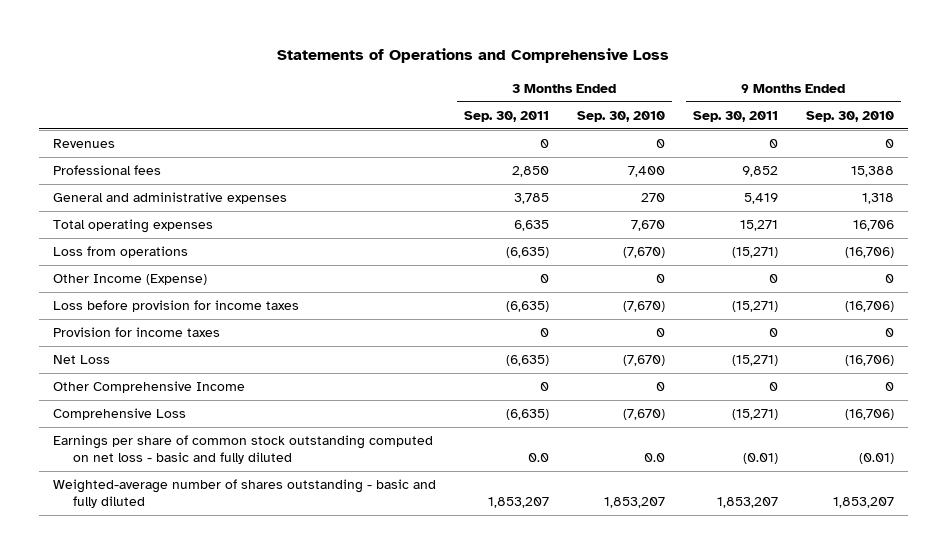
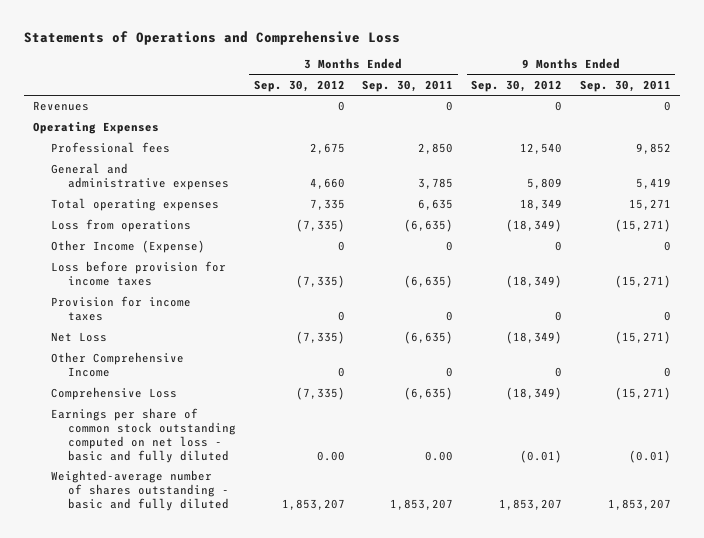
- | 3 Months Ended Sep. 30, 2011 | 3 Months Ended Sep. 30, 2010 | 9 Months Ended Sep. 30, 2011 | 9 Months Ended Sep. 30, 2010
+ | 3 Months Ended Sep. 30, 2012 | 3 Months Ended Sep. 30, 2011 | 9 Months Ended Sep. 30, 2012 | 9 Months Ended Sep. 30, 2011
+ Operating Expenses
- Earnings per share of common stock outstanding computed on net loss - basic and fully diluted | 0.0 | 0.0 | (0.01) | (0.01)
+ Earnings per share of common stock outstanding computed on net loss - basic and fully diluted | 0.00 | 0.00 | (0.01) | (0.01)

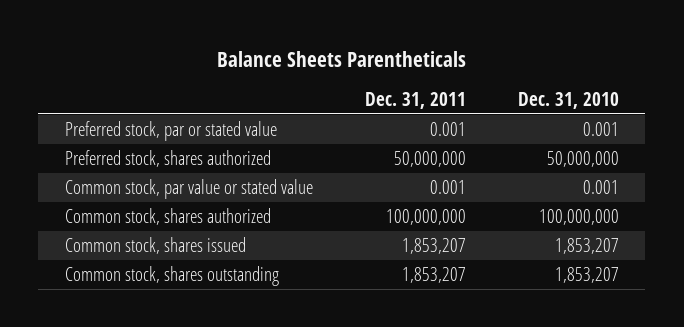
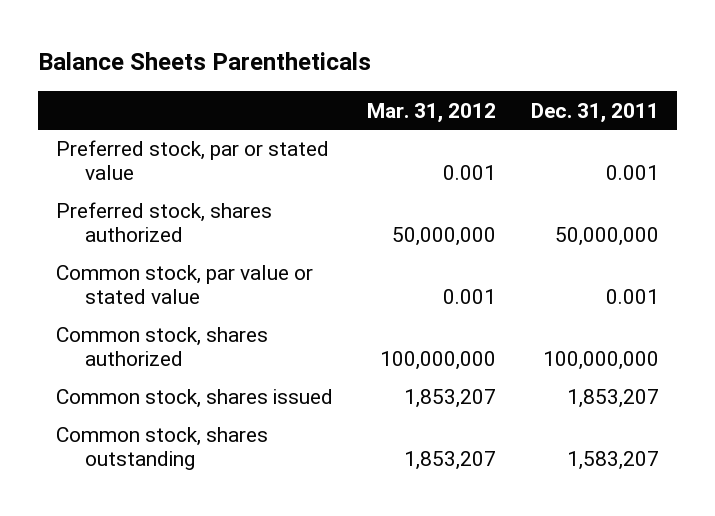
- | Dec. 31, 2011 | Dec. 31, 2010
+ | Mar. 31, 2012 | Dec. 31, 2011
- Common stock, shares outstanding | 1,853,207 | 1,853,207
+ Common stock, shares outstanding | 1,853,207 | 1,583,207

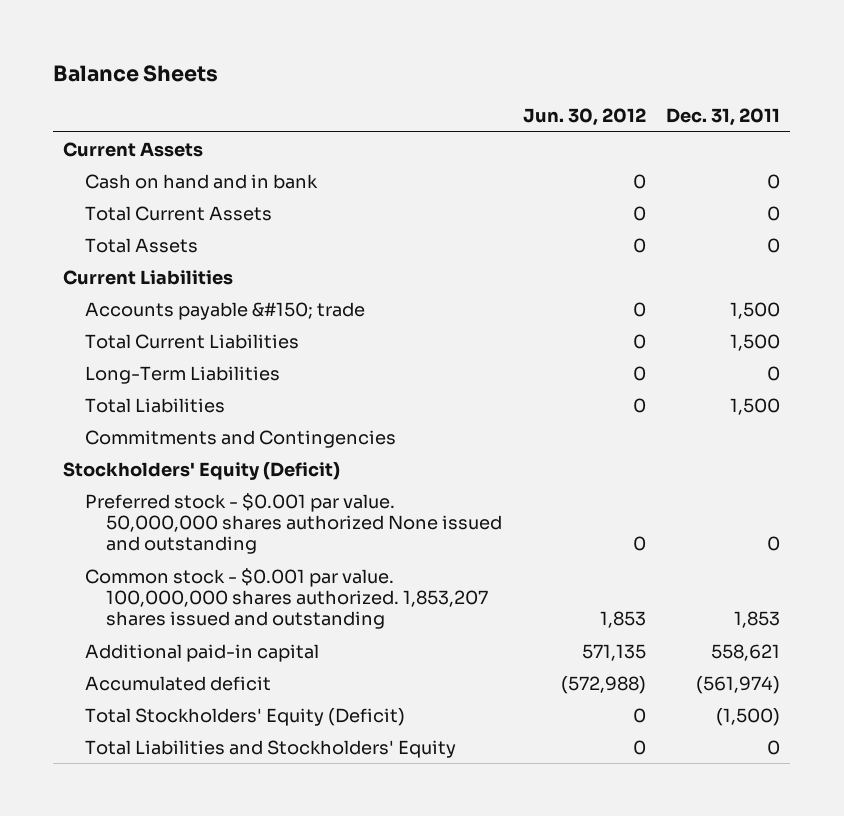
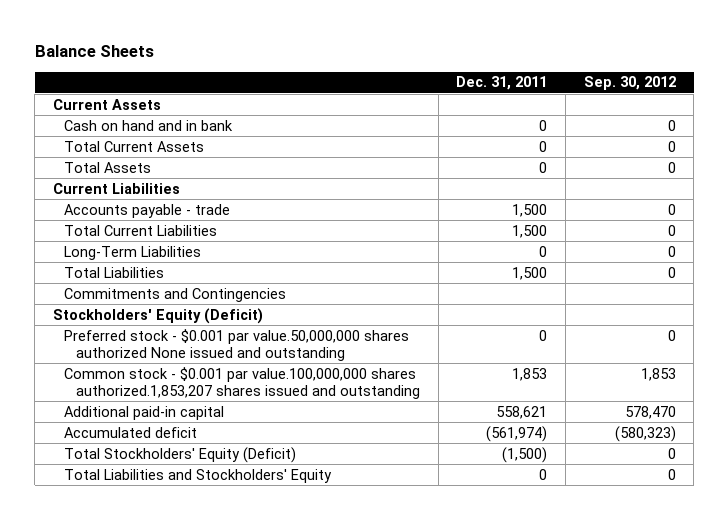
- | Jun. 30, 2012 | Dec. 31, 2011
+ | Dec. 31, 2011 | Sep. 30, 2012
- Accounts payable &#150; trade | 0 | 1,500
+ Accounts payable - trade | 1,500 | 0
- Preferred stock - $0.001 par value. 50,000,000 shares authorized None issued and outstanding | 0 | 0
- Common stock - $0.001 par value. 100,000,000 shares authorized. 1,853,207 shares issued and outstanding | 1,853 | 1,853
+ Preferred stock - $0.001 par value.50,000,000 shares authorized None issued and outstanding | 0 | 0
+ Common stock - $0.001 par value.100,000,000 shares authorized.1,853,207 shares issued and outstanding | 1,853 | 1,853

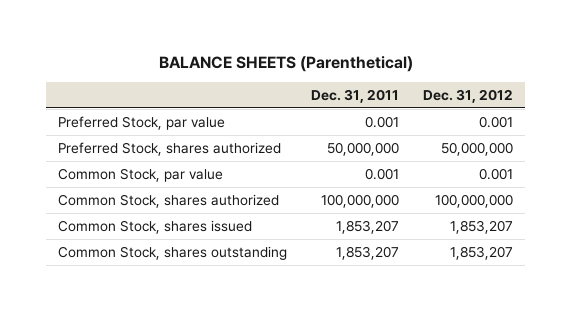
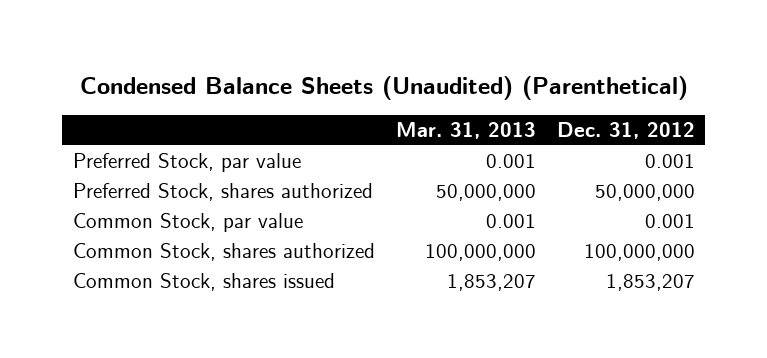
- BALANCE SHEETS (Parenthetical)
+ Condensed Balance Sheets (Unaudited) (Parenthetical)
- | Dec. 31, 2011 | Dec. 31, 2012
+ | Mar. 31, 2013 | Dec. 31, 2012
- Common Stock, shares outstanding | 1,853,207 | 1,853,207

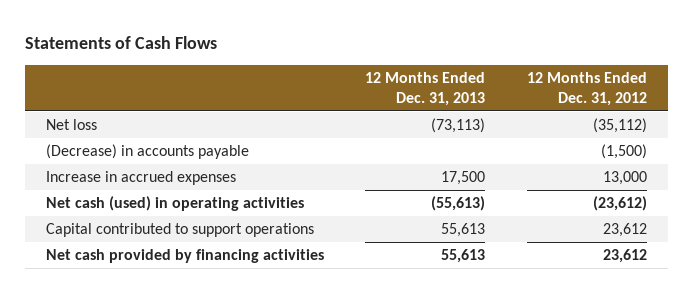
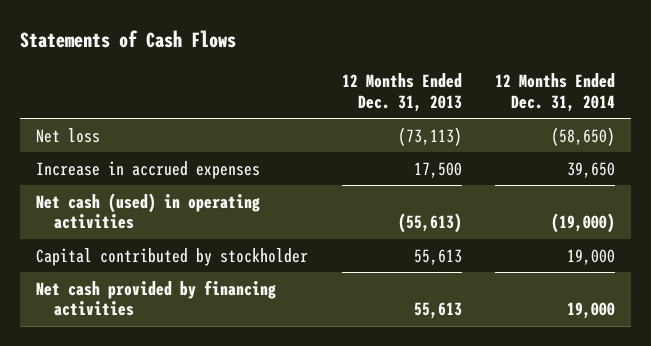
- | 12 Months Ended Dec. 31, 2013 | 12 Months Ended Dec. 31, 2012
+ | 12 Months Ended Dec. 31, 2013 | 12 Months Ended Dec. 31, 2014
- (Decrease) in accounts payable | | (1,500)
- Capital contributed to support operations | 55,613 | 23,612
+ Capital contributed by stockholder | 55,613 | 19,000

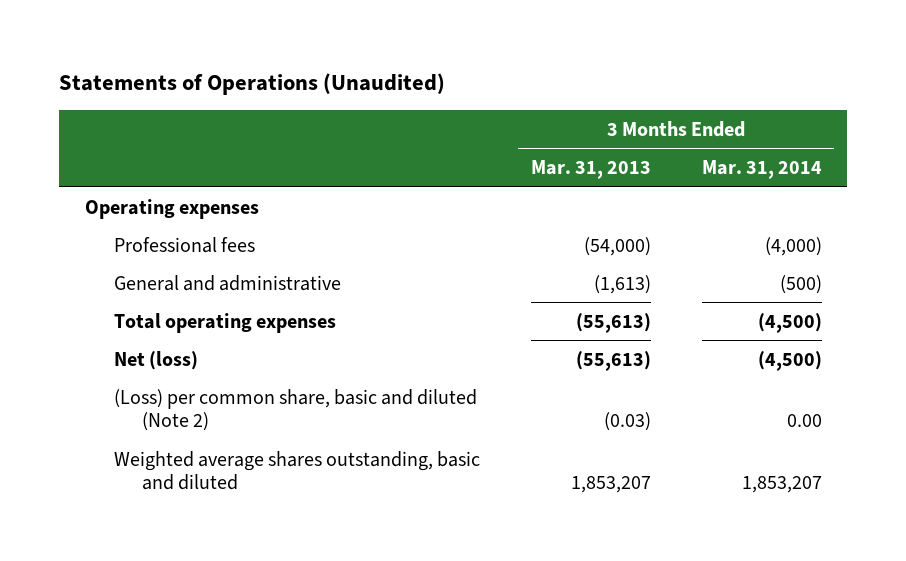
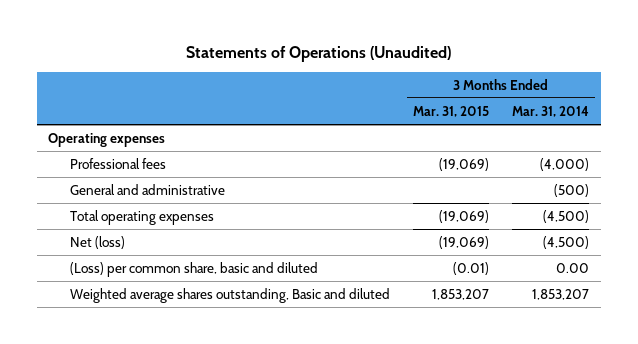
- | 3 Months Ended Mar. 31, 2013 | 3 Months Ended Mar. 31, 2014
+ | 3 Months Ended Mar. 31, 2015 | 3 Months Ended Mar. 31, 2014
- (Loss) per common share, basic and diluted (Note 2) | (0.03) | 0.00
- Weighted average shares outstanding, basic and diluted | 1,853,207 | 1,853,207
+ (Loss) per common share, basic and diluted | (0.01) | 0.00
+ Weighted average shares outstanding, Basic and diluted | 1,853,207 | 1,853,207

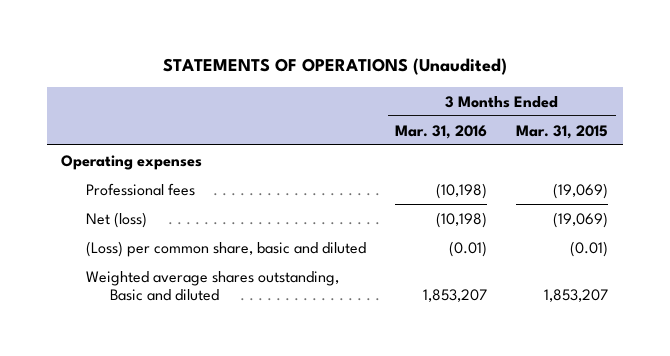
- Statements of Operations (Unaudited)
+ STATEMENTS OF OPERATIONS (Unaudited)
- | 3 Months Ended Mar. 31, 2015 | 3 Months Ended Mar. 31, 2014
+ | 3 Months Ended Mar. 31, 2016 | 3 Months Ended Mar. 31, 2015
- General and administrative | | (500)
- Total operating expenses | (19,069) | (4,500)

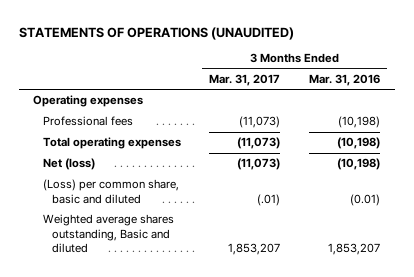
- STATEMENTS OF OPERATIONS (Unaudited)
+ STATEMENTS OF OPERATIONS (UNAUDITED)
- | 3 Months Ended Mar. 31, 2016 | 3 Months Ended Mar. 31, 2015
+ | 3 Months Ended Mar. 31, 2017 | 3 Months Ended Mar. 31, 2016
+ Total operating expenses | (11,073) | (10,198)

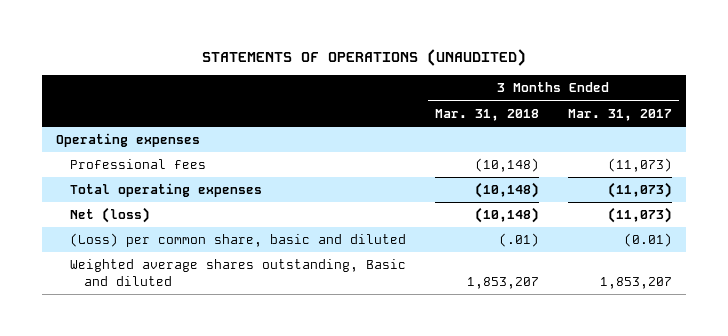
- | 3 Months Ended Mar. 31, 2017 | 3 Months Ended Mar. 31, 2016
+ | 3 Months Ended Mar. 31, 2018 | 3 Months Ended Mar. 31, 2017
- (Loss) per common share, basic and diluted | (.01) | (0.01)
+ (Loss) per common share, basic and diluted | (.01) | (0.01)

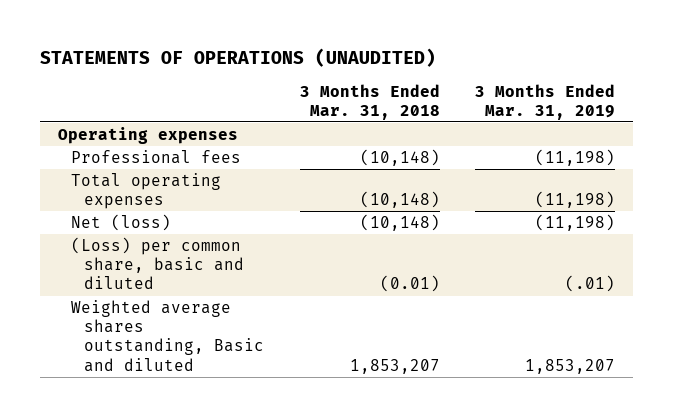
- | 3 Months Ended Mar. 31, 2018 | 3 Months Ended Mar. 31, 2017
+ | 3 Months Ended Mar. 31, 2018 | 3 Months Ended Mar. 31, 2019
- (Loss) per common share, basic and diluted | (.01) | (0.01)
+ (Loss) per common share, basic and diluted | (0.01) | (.01)

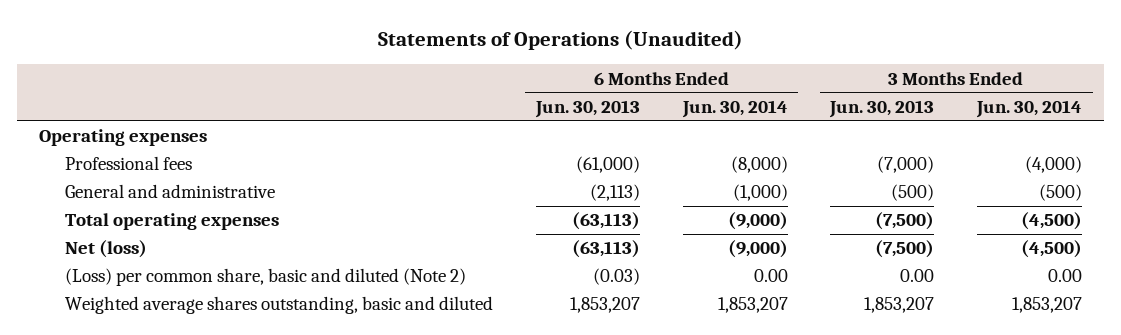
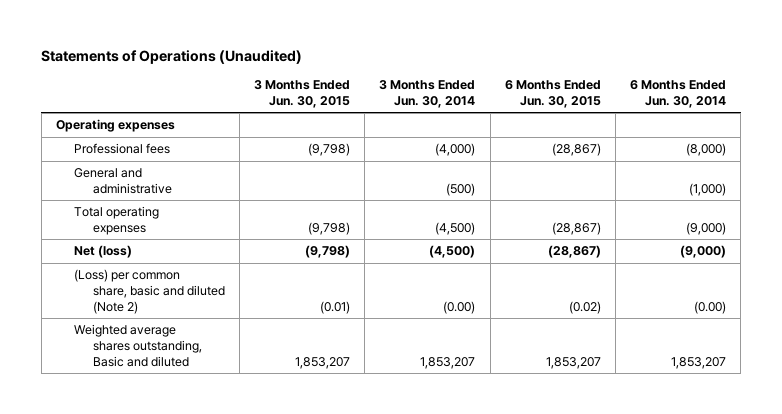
- | 6 Months Ended Jun. 30, 2013 | 6 Months Ended Jun. 30, 2014 | 3 Months Ended Jun. 30, 2013 | 3 Months Ended Jun. 30, 2014
+ | 3 Months Ended Jun. 30, 2015 | 3 Months Ended Jun. 30, 2014 | 6 Months Ended Jun. 30, 2015 | 6 Months Ended Jun. 30, 2014
- (Loss) per common share, basic and diluted (Note 2) | (0.03) | 0.00 | 0.00 | 0.00
- Weighted average shares outstanding, basic and diluted | 1,853,207 | 1,853,207 | 1,853,207 | 1,853,207
+ (Loss) per common share, basic and diluted (Note 2) | (0.01) | (0.00) | (0.02) | (0.00)
+ Weighted average shares outstanding, Basic and diluted | 1,853,207 | 1,853,207 | 1,853,207 | 1,853,207

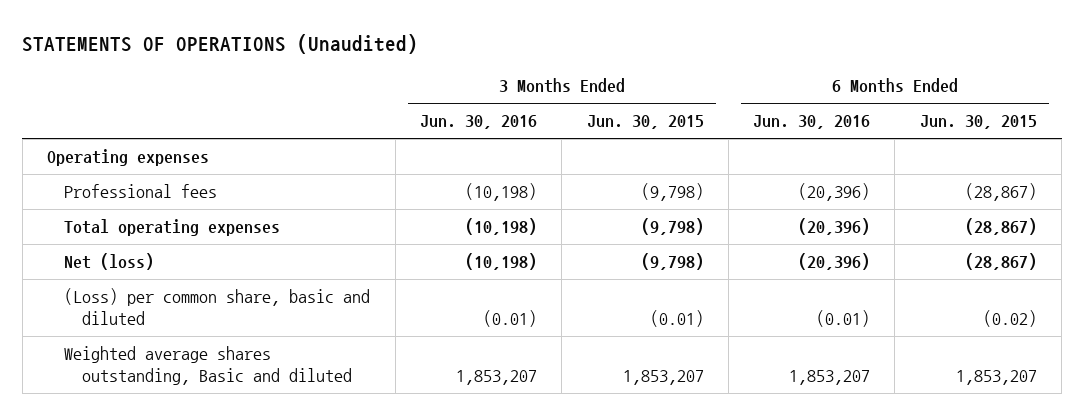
- Statements of Operations (Unaudited)
+ STATEMENTS OF OPERATIONS (Unaudited)
- | 3 Months Ended Jun. 30, 2015 | 3 Months Ended Jun. 30, 2014 | 6 Months Ended Jun. 30, 2015 | 6 Months Ended Jun. 30, 2014
+ | 3 Months Ended Jun. 30, 2016 | 3 Months Ended Jun. 30, 2015 | 6 Months Ended Jun. 30, 2016 | 6 Months Ended Jun. 30, 2015
- General and administrative | | (500) | | (1,000)
- (Loss) per common share, basic and diluted (Note 2) | (0.01) | (0.00) | (0.02) | (0.00)
+ (Loss) per common share, basic and diluted | (0.01) | (0.01) | (0.01) | (0.02)

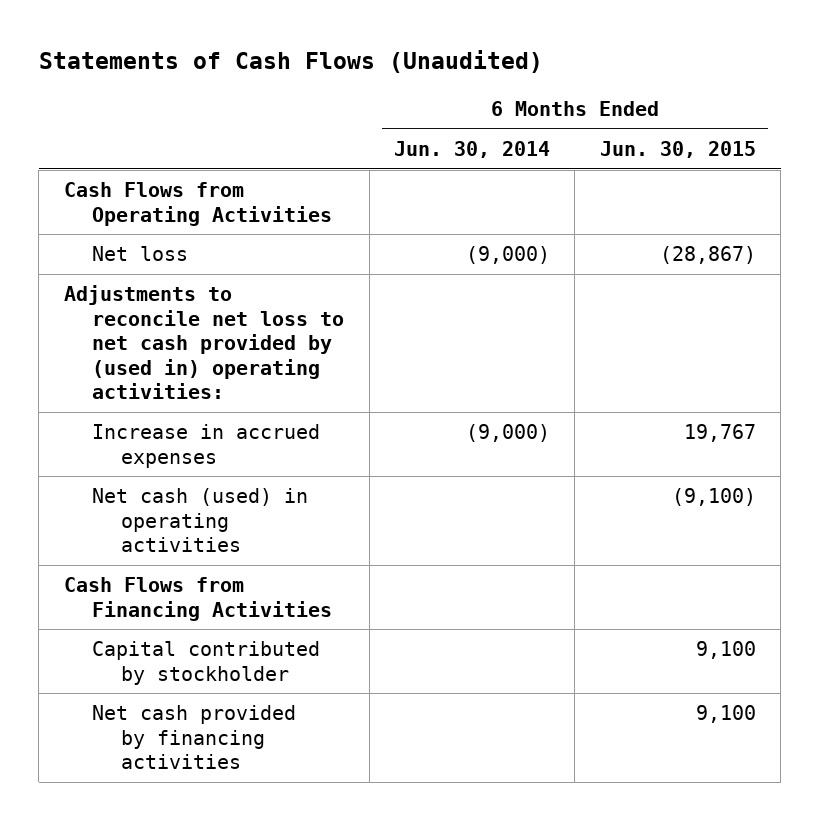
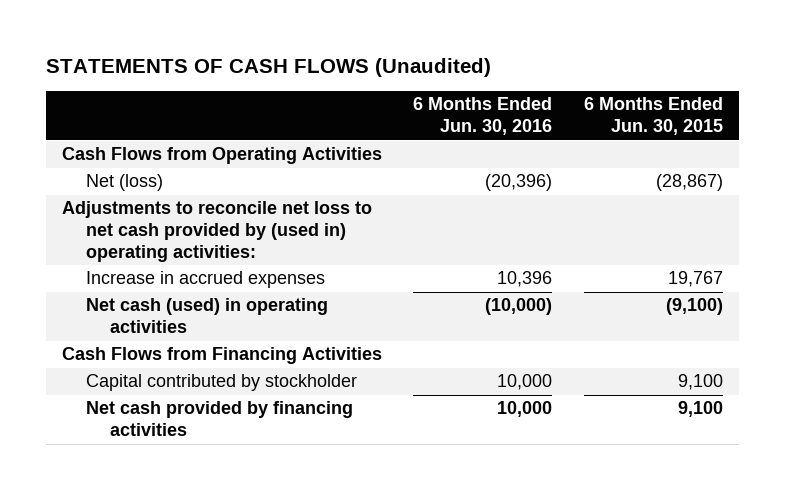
- Statements of Cash Flows (Unaudited)
+ STATEMENTS OF CASH FLOWS (Unaudited)
- | 6 Months Ended Jun. 30, 2014 | 6 Months Ended Jun. 30, 2015
+ | 6 Months Ended Jun. 30, 2016 | 6 Months Ended Jun. 30, 2015
- Net loss | (9,000) | (28,867)
+ Net (loss) | (20,396) | (28,867)

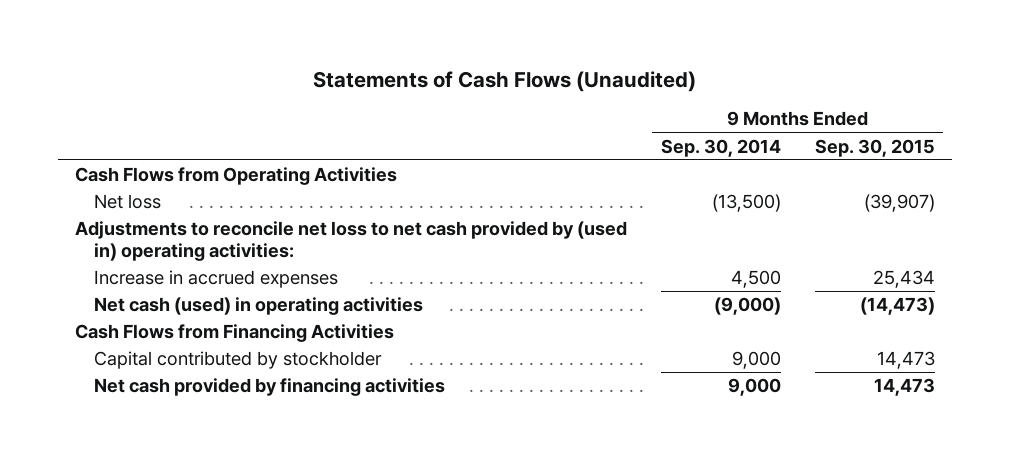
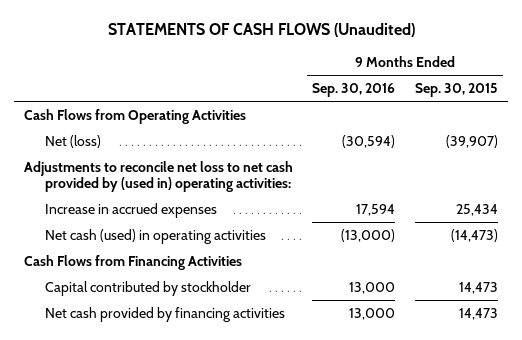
- Statements of Cash Flows (Unaudited)
+ STATEMENTS OF CASH FLOWS (Unaudited)
- | 9 Months Ended Sep. 30, 2014 | 9 Months Ended Sep. 30, 2015
+ | 9 Months Ended Sep. 30, 2016 | 9 Months Ended Sep. 30, 2015
- Net loss | (13,500) | (39,907)
+ Net (loss) | (30,594) | (39,907)

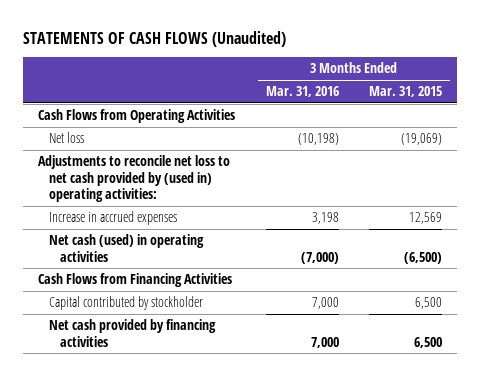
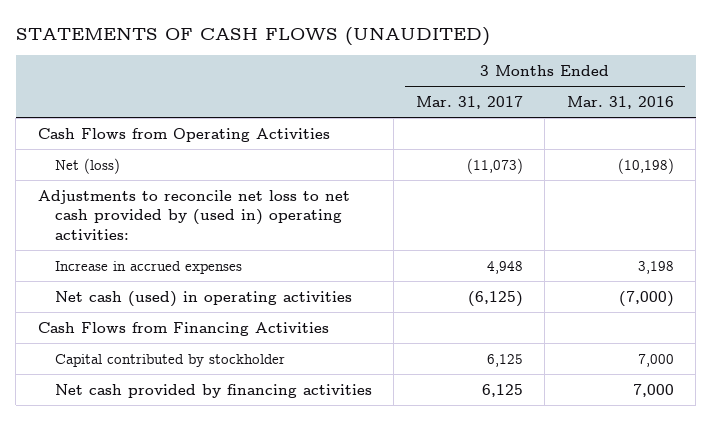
- STATEMENTS OF CASH FLOWS (Unaudited)
+ STATEMENTS OF CASH FLOWS (UNAUDITED)
- | 3 Months Ended Mar. 31, 2016 | 3 Months Ended Mar. 31, 2015
+ | 3 Months Ended Mar. 31, 2017 | 3 Months Ended Mar. 31, 2016
- Net loss | (10,198) | (19,069)
+ Net (loss) | (11,073) | (10,198)

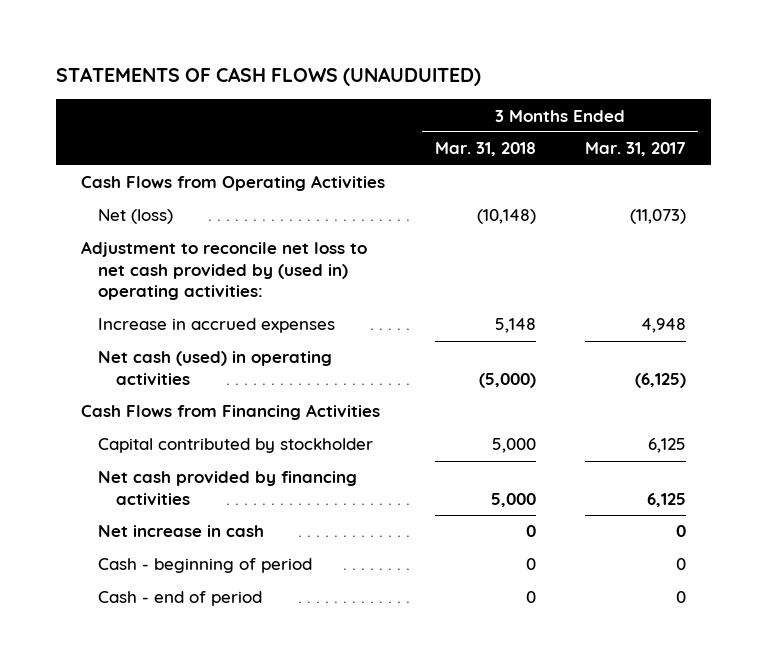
- STATEMENTS OF CASH FLOWS (UNAUDITED)
+ STATEMENTS OF CASH FLOWS (UNAUDUITED)
- | 3 Months Ended Mar. 31, 2017 | 3 Months Ended Mar. 31, 2016
+ | 3 Months Ended Mar. 31, 2018 | 3 Months Ended Mar. 31, 2017
- Adjustments to reconcile net loss to net cash provided by (used in) operating activities:
+ Adjustment to reconcile net loss to net cash provided by (used in) operating activities:
+ Net increase in cash | 0 | 0
+ Cash - beginning of period | 0 | 0
+ Cash - end of period | 0 | 0

